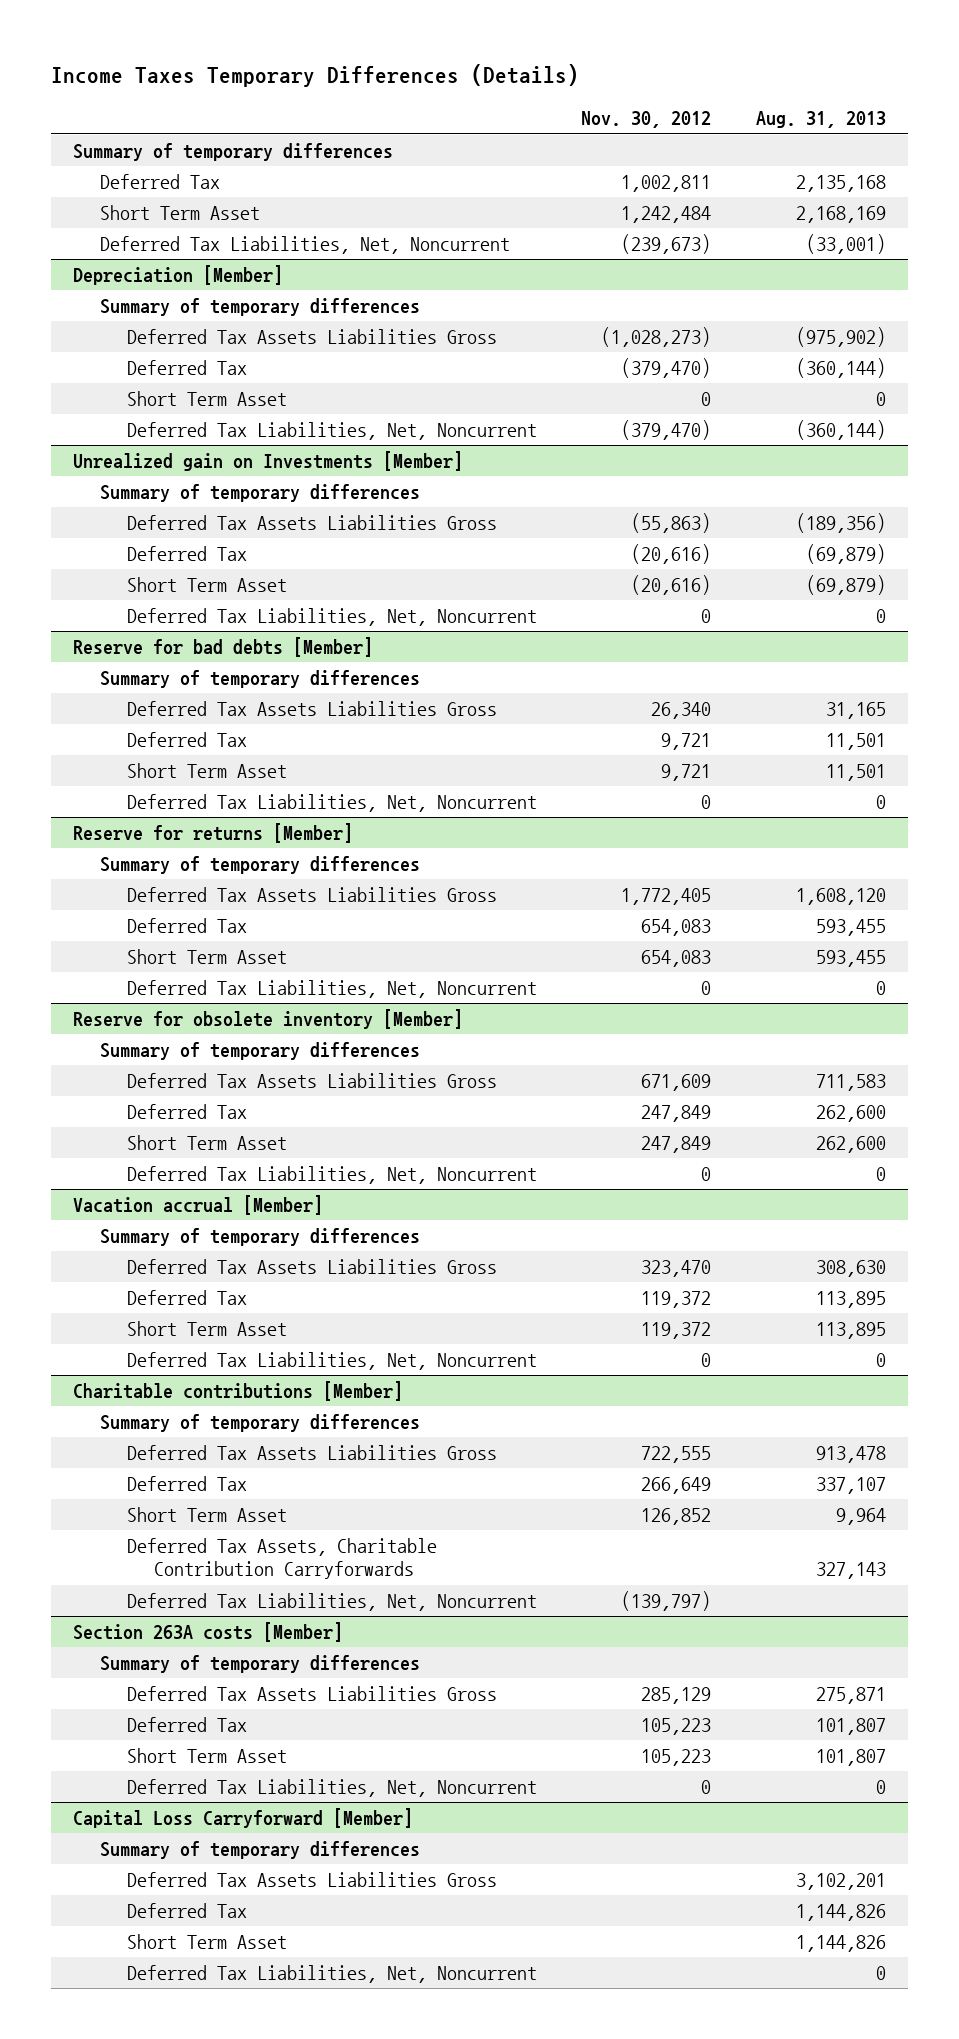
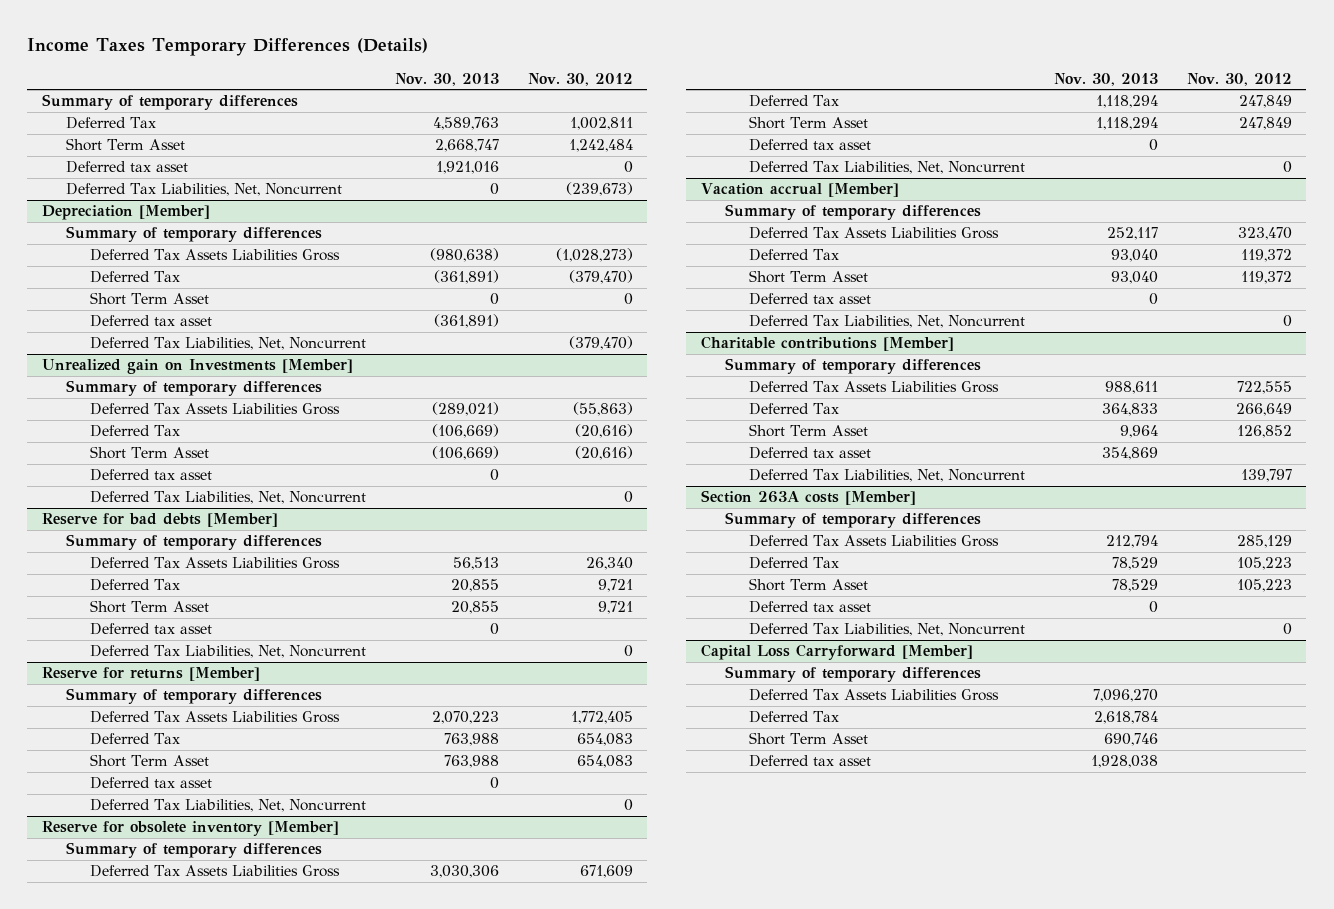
- | Nov. 30, 2012 | Aug. 31, 2013
+ | Nov. 30, 2013 | Nov. 30, 2012
+ Deferred tax asset | 1,921,016 | 0
@ Depreciation [Member]
+ Deferred tax asset | (361,891) |
@ Unrealized gain on Investments [Member]
+ Deferred tax asset | 0 |
@ Reserve for bad debts [Member]
+ Deferred tax asset | 0 |
@ Reserve for returns [Member]
+ Deferred tax asset | 0 |
@ Reserve for obsolete inventory [Member]
+ Deferred tax asset | 0 |
@ Vacation accrual [Member]
+ Deferred tax asset | 0 |
@ Charitable contributions [Member]
- Deferred Tax Assets, Charitable Contribution Carryforwards | | 327,143
- Deferred Tax Liabilities, Net, Noncurrent | (139,797) |
+ Deferred tax asset | 354,869 |
+ Deferred Tax Liabilities, Net, Noncurrent | | 139,797
@ Section 263A costs [Member]
+ Deferred tax asset | 0 |
@ Capital Loss Carryforward [Member]
- Deferred Tax Liabilities, Net, Noncurrent | | 0
+ Deferred tax asset | 1,928,038 |

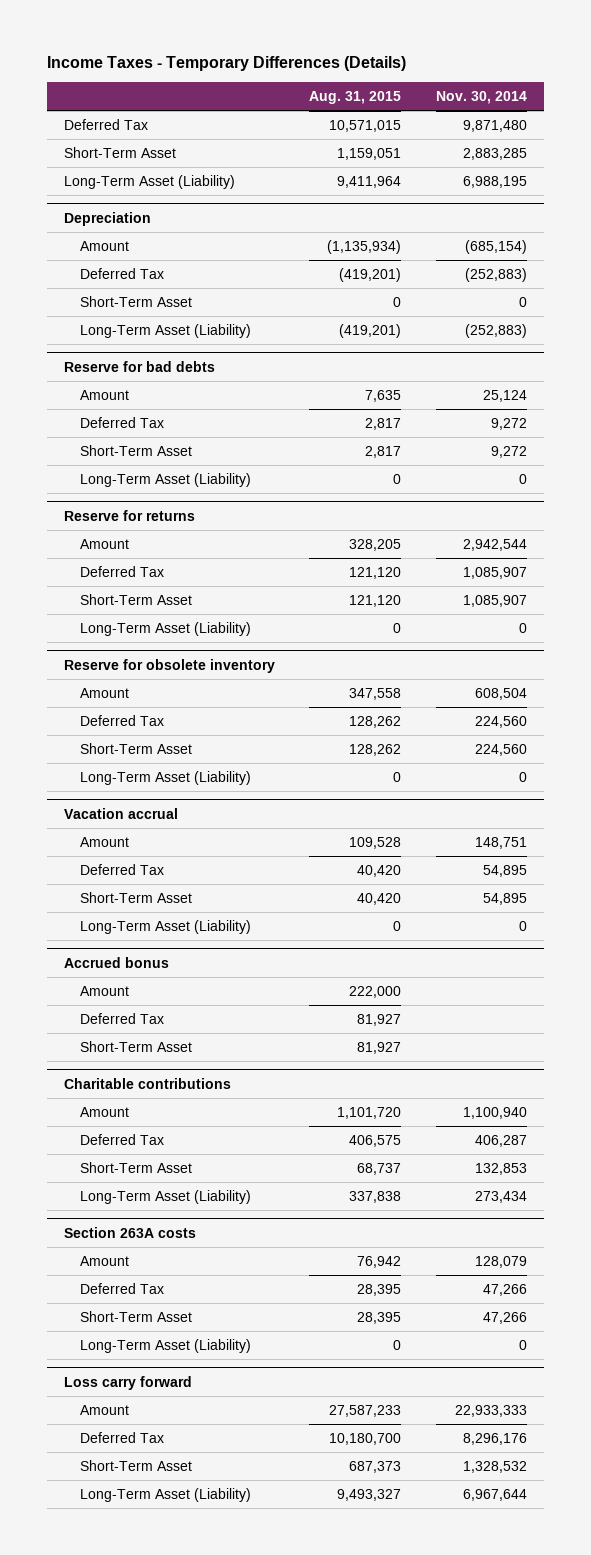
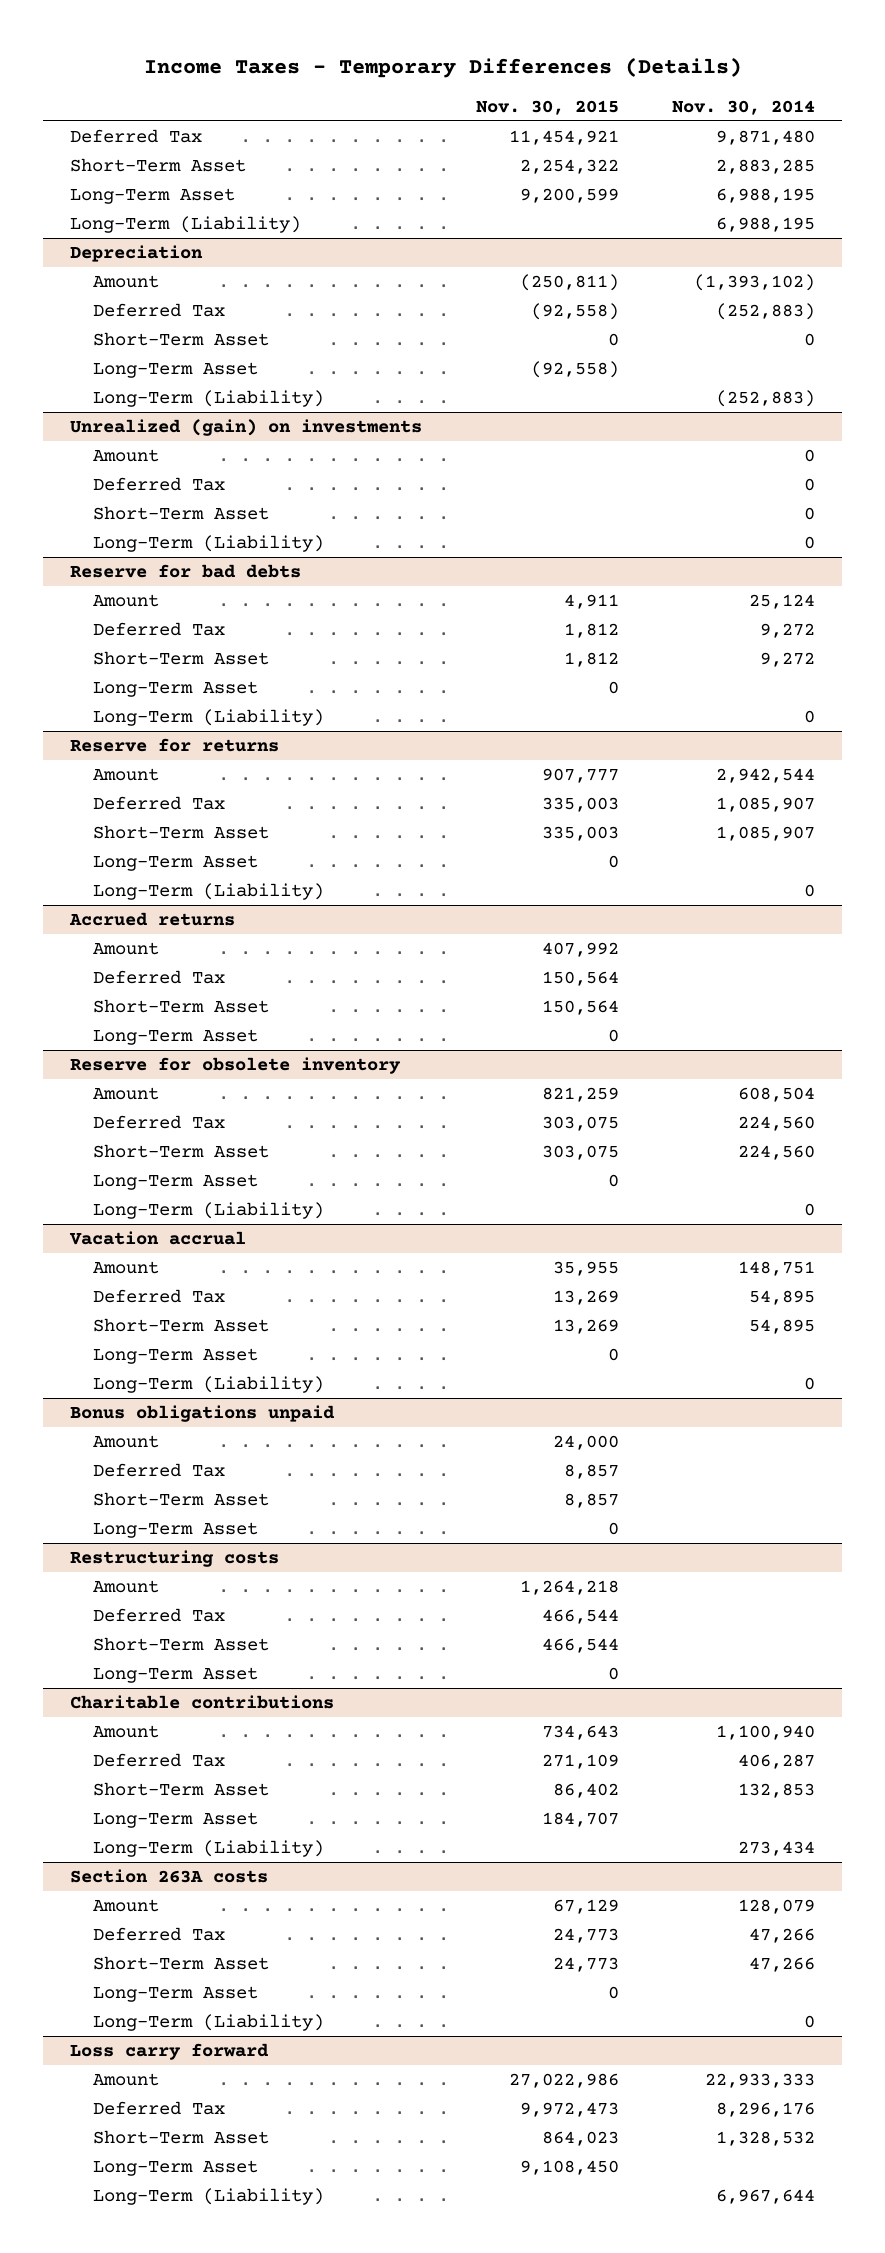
- | Aug. 31, 2015 | Nov. 30, 2014
+ | Nov. 30, 2015 | Nov. 30, 2014
- Long-Term Asset (Liability) | 9,411,964 | 6,988,195
+ Long-Term Asset | 9,200,599 | 6,988,195
+ Long-Term (Liability) | | 6,988,195
@ Depreciation
- Amount | (1,135,934) | (685,154)
+ Amount | (250,811) | (1,393,102)
- Long-Term Asset (Liability) | (419,201) | (252,883)
+ Long-Term Asset | (92,558) |
+ Long-Term (Liability) | | (252,883)
+ Unrealized (gain) on investments
+ Amount | | 0
+ Deferred Tax | | 0
+ Short-Term Asset | | 0
+ Long-Term (Liability) | | 0
@ Reserve for bad debts
- Long-Term Asset (Liability) | 0 | 0
+ Long-Term Asset | 0 |
+ Long-Term (Liability) | | 0
@ Reserve for returns
- Long-Term Asset (Liability) | 0 | 0
+ Long-Term Asset | 0 |
+ Long-Term (Liability) | | 0
+ Accrued returns
+ Amount | 407,992 |
+ Deferred Tax | 150,564 |
+ Short-Term Asset | 150,564 |
+ Long-Term Asset | 0 |
@ Reserve for obsolete inventory
- Long-Term Asset (Liability) | 0 | 0
+ Long-Term Asset | 0 |
+ Long-Term (Liability) | | 0
@ Vacation accrual
- Long-Term Asset (Liability) | 0 | 0
- Accrued bonus
@ Vacation accrual
+ Long-Term Asset | 0 |
+ Long-Term (Liability) | | 0
+ Bonus obligations unpaid
+ Long-Term Asset | 0 |
+ Restructuring costs
+ Amount | 1,264,218 |
+ Deferred Tax | 466,544 |
+ Short-Term Asset | 466,544 |
+ Long-Term Asset | 0 |
@ Charitable contributions
- Long-Term Asset (Liability) | 337,838 | 273,434
+ Long-Term Asset | 184,707 |
+ Long-Term (Liability) | | 273,434
@ Section 263A costs
- Long-Term Asset (Liability) | 0 | 0
+ Long-Term Asset | 0 |
+ Long-Term (Liability) | | 0
@ Loss carry forward
- Long-Term Asset (Liability) | 9,493,327 | 6,967,644
+ Long-Term Asset | 9,108,450 |
+ Long-Term (Liability) | | 6,967,644

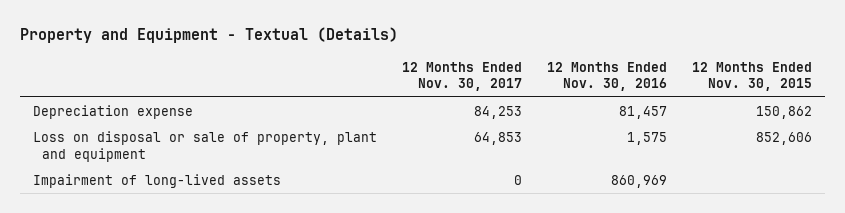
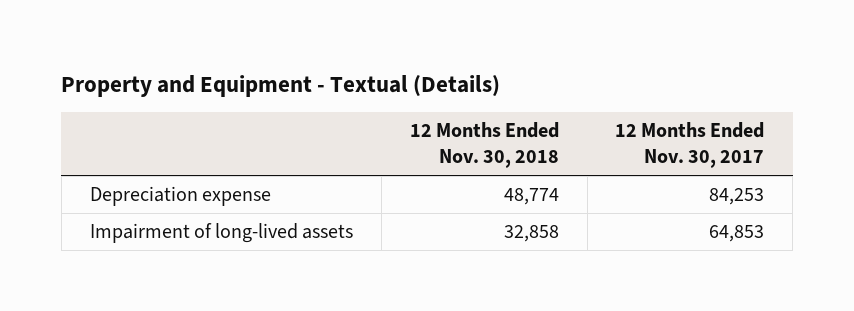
- | 12 Months Ended Nov. 30, 2017 | 12 Months Ended Nov. 30, 2016 | 12 Months Ended Nov. 30, 2015
+ | 12 Months Ended Nov. 30, 2018 | 12 Months Ended Nov. 30, 2017
- Loss on disposal or sale of property, plant and equipment | 64,853 | 1,575 | 852,606
- Impairment of long-lived assets | 0 | 860,969 |
+ Impairment of long-lived assets | 32,858 | 64,853

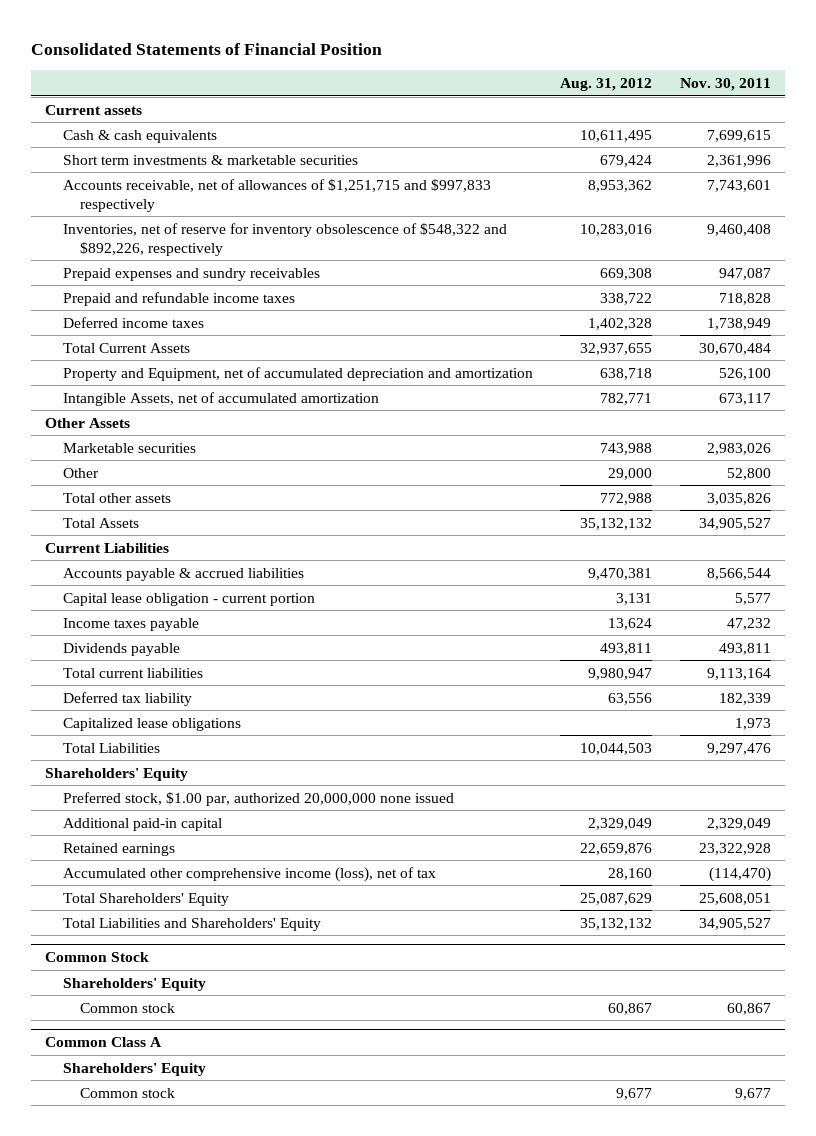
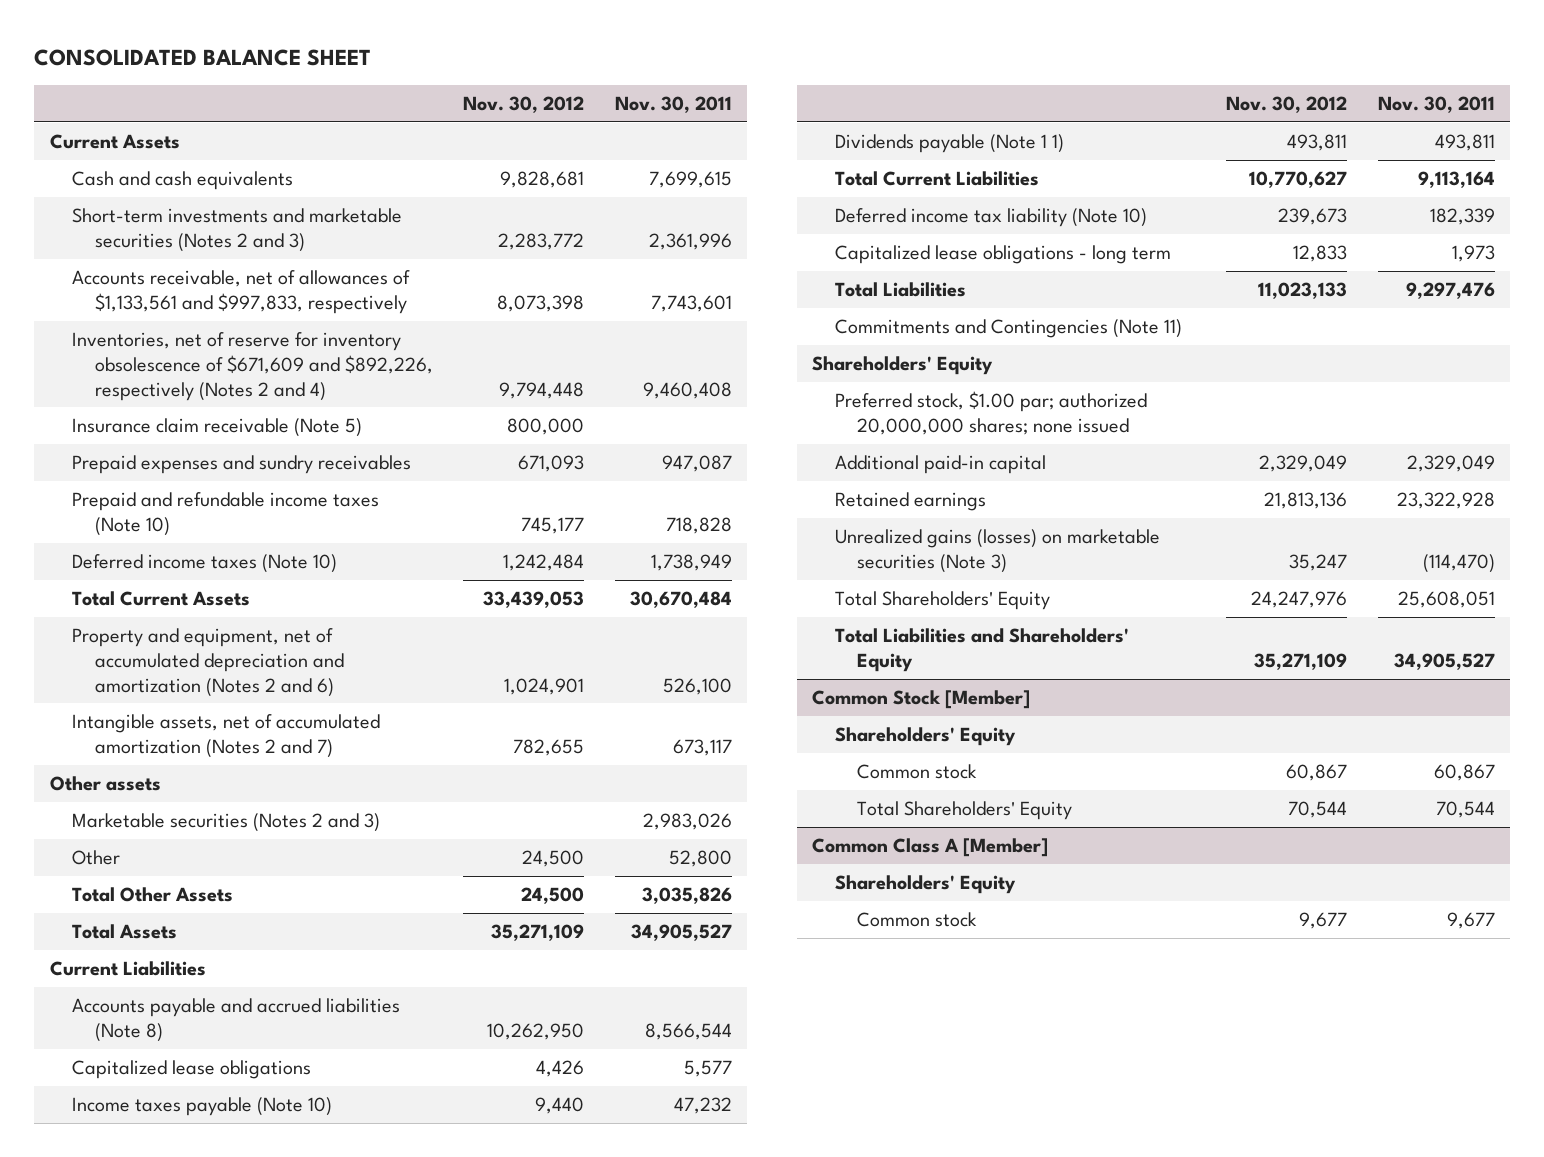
- Consolidated Statements of Financial Position
+ CONSOLIDATED BALANCE SHEET
- | Aug. 31, 2012 | Nov. 30, 2011
+ | Nov. 30, 2012 | Nov. 30, 2011
- Current assets
- Cash & cash equivalents | 10,611,495 | 7,699,615
- Short term investments & marketable securities | 679,424 | 2,361,996
- Accounts receivable, net of allowances of $1,251,715 and $997,833 respectively | 8,953,362 | 7,743,601
- Inventories, net of reserve for inventory obsolescence of $548,322 and $892,226, respectively | 10,283,016 | 9,460,408
+ Current Assets
+ Cash and cash equivalents | 9,828,681 | 7,699,615
+ Short-term investments and marketable securities (Notes 2 and 3) | 2,283,772 | 2,361,996
+ Accounts receivable, net of allowances of $1,133,561 and $997,833, respectively | 8,073,398 | 7,743,601
+ Inventories, net of reserve for inventory obsolescence of $671,609 and $892,226, respectively (Notes 2 and 4) | 9,794,448 | 9,460,408
+ Insurance claim receivable (Note 5) | 800,000 |
- Prepaid and refundable income taxes | 338,722 | 718,828
- Deferred income taxes | 1,402,328 | 1,738,949
+ Prepaid and refundable income taxes (Note 10) | 745,177 | 718,828
+ Deferred income taxes (Note 10) | 1,242,484 | 1,738,949
- Property and Equipment, net of accumulated depreciation and amortization | 638,718 | 526,100
- Intangible Assets, net of accumulated amortization | 782,771 | 673,117
- Other Assets
- Marketable securities | 743,988 | 2,983,026
+ Property and equipment, net of accumulated depreciation and amortization (Notes 2 and 6) | 1,024,901 | 526,100
+ Intangible assets, net of accumulated amortization (Notes 2 and 7) | 782,655 | 673,117
+ Other assets
+ Marketable securities (Notes 2 and 3) | | 2,983,026
- Total other assets | 772,988 | 3,035,826
+ Total Other Assets | 24,500 | 3,035,826
- Accounts payable & accrued liabilities | 9,470,381 | 8,566,544
- Capital lease obligation - current portion | 3,131 | 5,577
- Income taxes payable | 13,624 | 47,232
- Dividends payable | 493,811 | 493,811
- Total current liabilities | 9,980,947 | 9,113,164
- Deferred tax liability | 63,556 | 182,339
- Capitalized lease obligations | | 1,973
+ Accounts payable and accrued liabilities (Note 8) | 10,262,950 | 8,566,544
+ Capitalized lease obligations | 4,426 | 5,577
+ Income taxes payable (Note 10) | 9,440 | 47,232
+ Dividends payable (Note 1 1) | 493,811 | 493,811
+ Total Current Liabilities | 10,770,627 | 9,113,164
+ Deferred income tax liability (Note 10) | 239,673 | 182,339
+ Capitalized lease obligations - long term | 12,833 | 1,973
+ Commitments and Contingencies (Note 11)
- Preferred stock, $1.00 par, authorized 20,000,000 none issued
+ Preferred stock, $1.00 par; authorized 20,000,000 shares; none issued
- Accumulated other comprehensive income (loss), net of tax | 28,160 | (114,470)
+ Unrealized gains (losses) on marketable securities (Note 3) | 35,247 | (114,470)
- Common Stock
+ Common Stock [Member]
- Common Class A
+ Total Shareholders' Equity | 70,544 | 70,544
+ Common Class A [Member]

